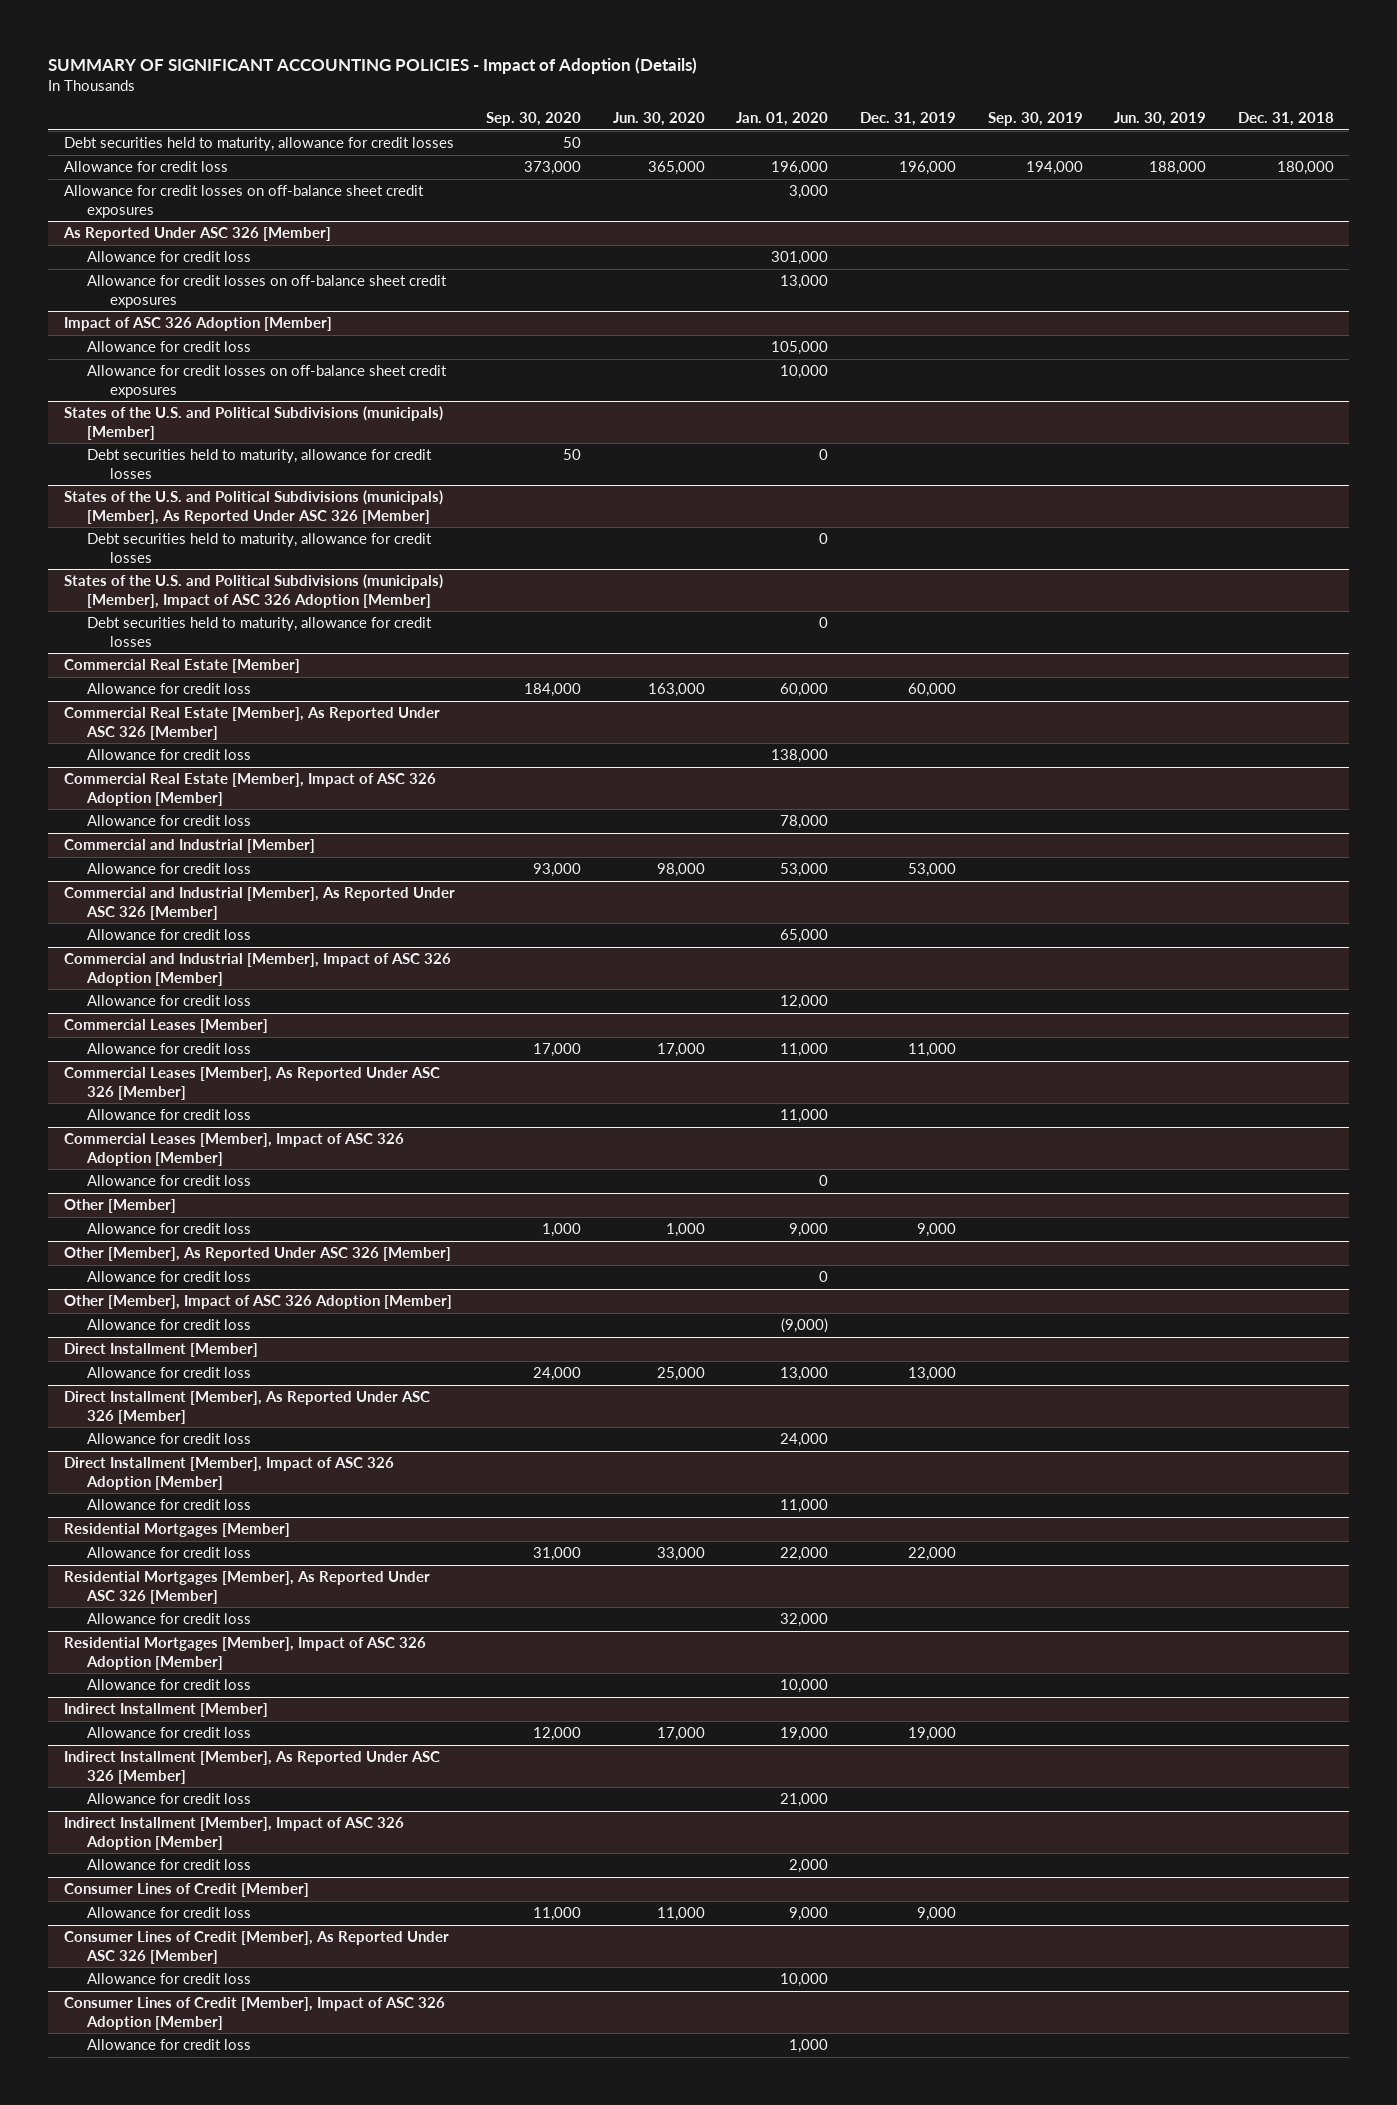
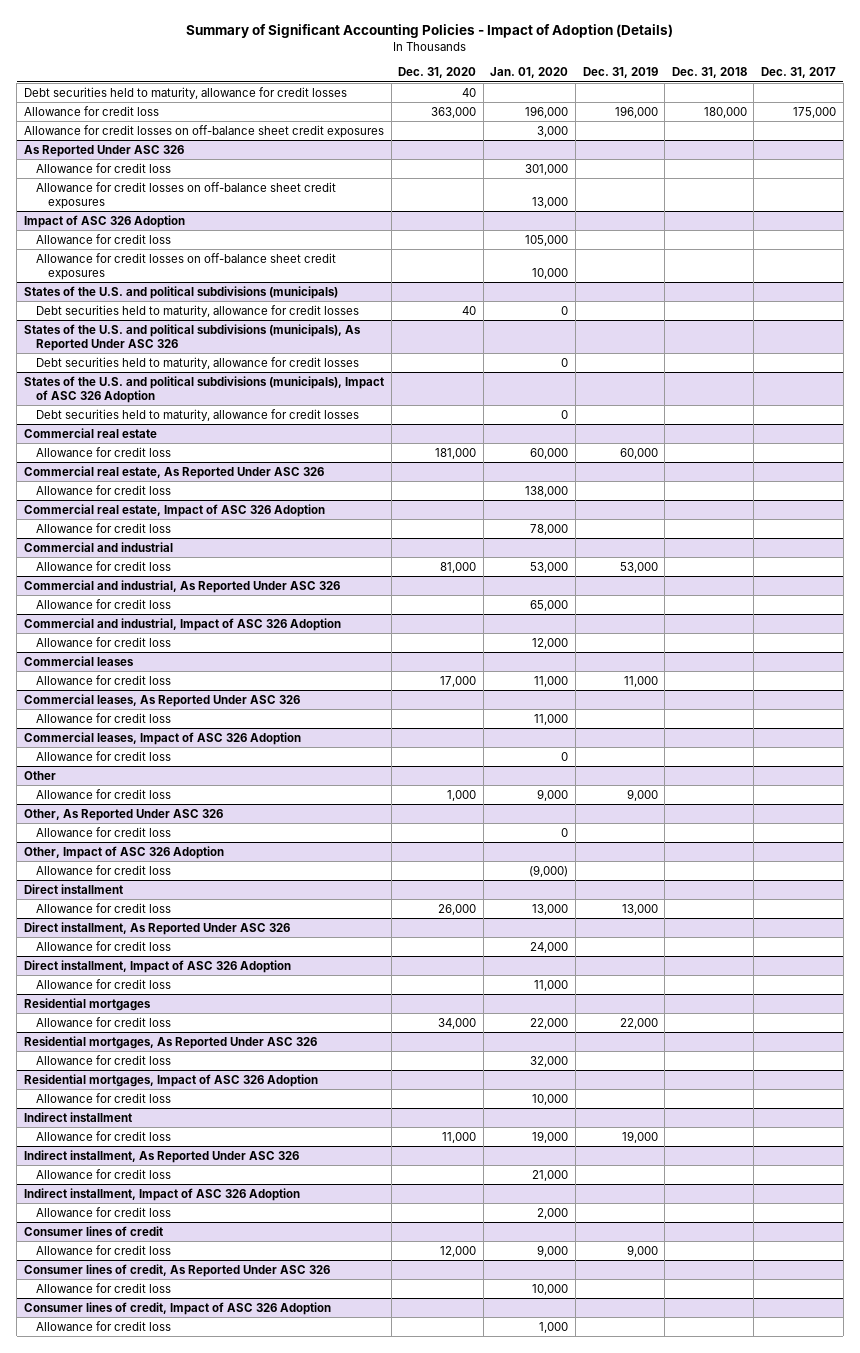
- SUMMARY OF SIGNIFICANT ACCOUNTING POLICIES - Impact of Adoption (Details)
+ Summary of Significant Accounting Policies - Impact of Adoption (Details)
- | Sep. 30, 2020 | Jun. 30, 2020 | Jan. 01, 2020 | Dec. 31, 2019 | Sep. 30, 2019 | Jun. 30, 2019 | Dec. 31, 2018
+ | Dec. 31, 2020 | Jan. 01, 2020 | Dec. 31, 2019 | Dec. 31, 2018 | Dec. 31, 2017
- As Reported Under ASC 326 [Member]
+ As Reported Under ASC 326
- Impact of ASC 326 Adoption [Member]
+ Impact of ASC 326 Adoption
- States of the U.S. and Political Subdivisions (municipals) [Member]
+ States of the U.S. and political subdivisions (municipals)
- States of the U.S. and Political Subdivisions (municipals) [Member], As Reported Under ASC 326 [Member]
+ States of the U.S. and political subdivisions (municipals), As Reported Under ASC 326
- States of the U.S. and Political Subdivisions (municipals) [Member], Impact of ASC 326 Adoption [Member]
+ States of the U.S. and political subdivisions (municipals), Impact of ASC 326 Adoption
- Commercial Real Estate [Member]
+ Commercial real estate
- Commercial Real Estate [Member], As Reported Under ASC 326 [Member]
+ Commercial real estate, As Reported Under ASC 326
- Commercial Real Estate [Member], Impact of ASC 326 Adoption [Member]
+ Commercial real estate, Impact of ASC 326 Adoption
- Commercial and Industrial [Member]
+ Commercial and industrial
- Commercial and Industrial [Member], As Reported Under ASC 326 [Member]
+ Commercial and industrial, As Reported Under ASC 326
- Commercial and Industrial [Member], Impact of ASC 326 Adoption [Member]
+ Commercial and industrial, Impact of ASC 326 Adoption
- Commercial Leases [Member]
+ Commercial leases
- Commercial Leases [Member], As Reported Under ASC 326 [Member]
+ Commercial leases, As Reported Under ASC 326
- Commercial Leases [Member], Impact of ASC 326 Adoption [Member]
+ Commercial leases, Impact of ASC 326 Adoption
- Other [Member]
+ Other
- Other [Member], As Reported Under ASC 326 [Member]
+ Other, As Reported Under ASC 326
- Other [Member], Impact of ASC 326 Adoption [Member]
+ Other, Impact of ASC 326 Adoption
- Direct Installment [Member]
+ Direct installment
- Direct Installment [Member], As Reported Under ASC 326 [Member]
+ Direct installment, As Reported Under ASC 326
- Direct Installment [Member], Impact of ASC 326 Adoption [Member]
+ Direct installment, Impact of ASC 326 Adoption
- Residential Mortgages [Member]
+ Residential mortgages
- Residential Mortgages [Member], As Reported Under ASC 326 [Member]
+ Residential mortgages, As Reported Under ASC 326
- Residential Mortgages [Member], Impact of ASC 326 Adoption [Member]
+ Residential mortgages, Impact of ASC 326 Adoption
- Indirect Installment [Member]
+ Indirect installment
- Indirect Installment [Member], As Reported Under ASC 326 [Member]
+ Indirect installment, As Reported Under ASC 326
- Indirect Installment [Member], Impact of ASC 326 Adoption [Member]
+ Indirect installment, Impact of ASC 326 Adoption
- Consumer Lines of Credit [Member]
+ Consumer lines of credit
- Consumer Lines of Credit [Member], As Reported Under ASC 326 [Member]
+ Consumer lines of credit, As Reported Under ASC 326
- Consumer Lines of Credit [Member], Impact of ASC 326 Adoption [Member]
+ Consumer lines of credit, Impact of ASC 326 Adoption

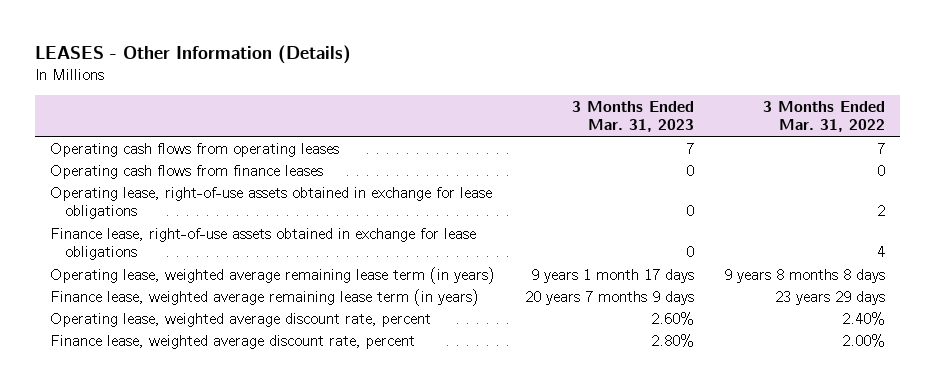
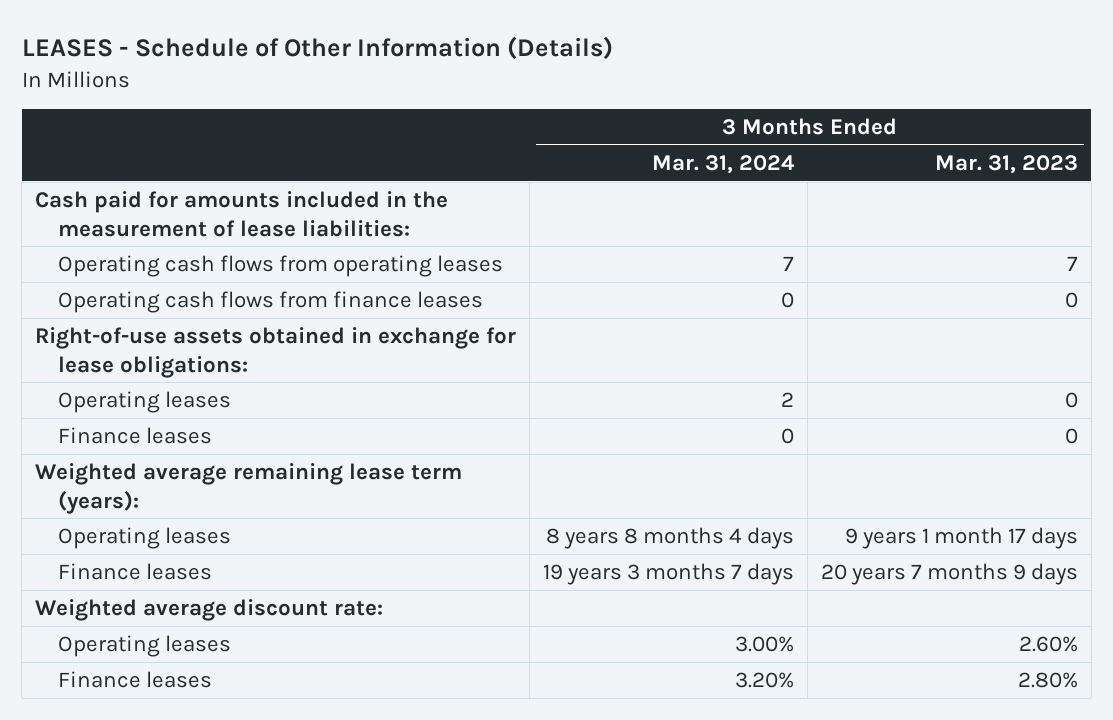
- LEASES - Other Information (Details)
+ LEASES - Schedule of Other Information (Details)
- | 3 Months Ended Mar. 31, 2023 | 3 Months Ended Mar. 31, 2022
+ | 3 Months Ended Mar. 31, 2024 | 3 Months Ended Mar. 31, 2023
+ Cash paid for amounts included in the measurement of lease liabilities:
- Operating lease, right-of-use assets obtained in exchange for lease obligations | 0 | 2
- Finance lease, right-of-use assets obtained in exchange for lease obligations | 0 | 4
- Operating lease, weighted average remaining lease term (in years) | 9 years 1 month 17 days | 9 years 8 months 8 days
- Finance lease, weighted average remaining lease term (in years) | 20 years 7 months 9 days | 23 years 29 days
- Operating lease, weighted average discount rate, percent | 2.60% | 2.40%
- Finance lease, weighted average discount rate, percent | 2.80% | 2.00%
+ Right-of-use assets obtained in exchange for lease obligations:
+ Operating leases | 2 | 0
+ Finance leases | 0 | 0
+ Weighted average remaining lease term (years):
+ Operating leases | 8 years 8 months 4 days | 9 years 1 month 17 days
+ Finance leases | 19 years 3 months 7 days | 20 years 7 months 9 days
+ Weighted average discount rate:
+ Operating leases | 3.00% | 2.60%
+ Finance leases | 3.20% | 2.80%

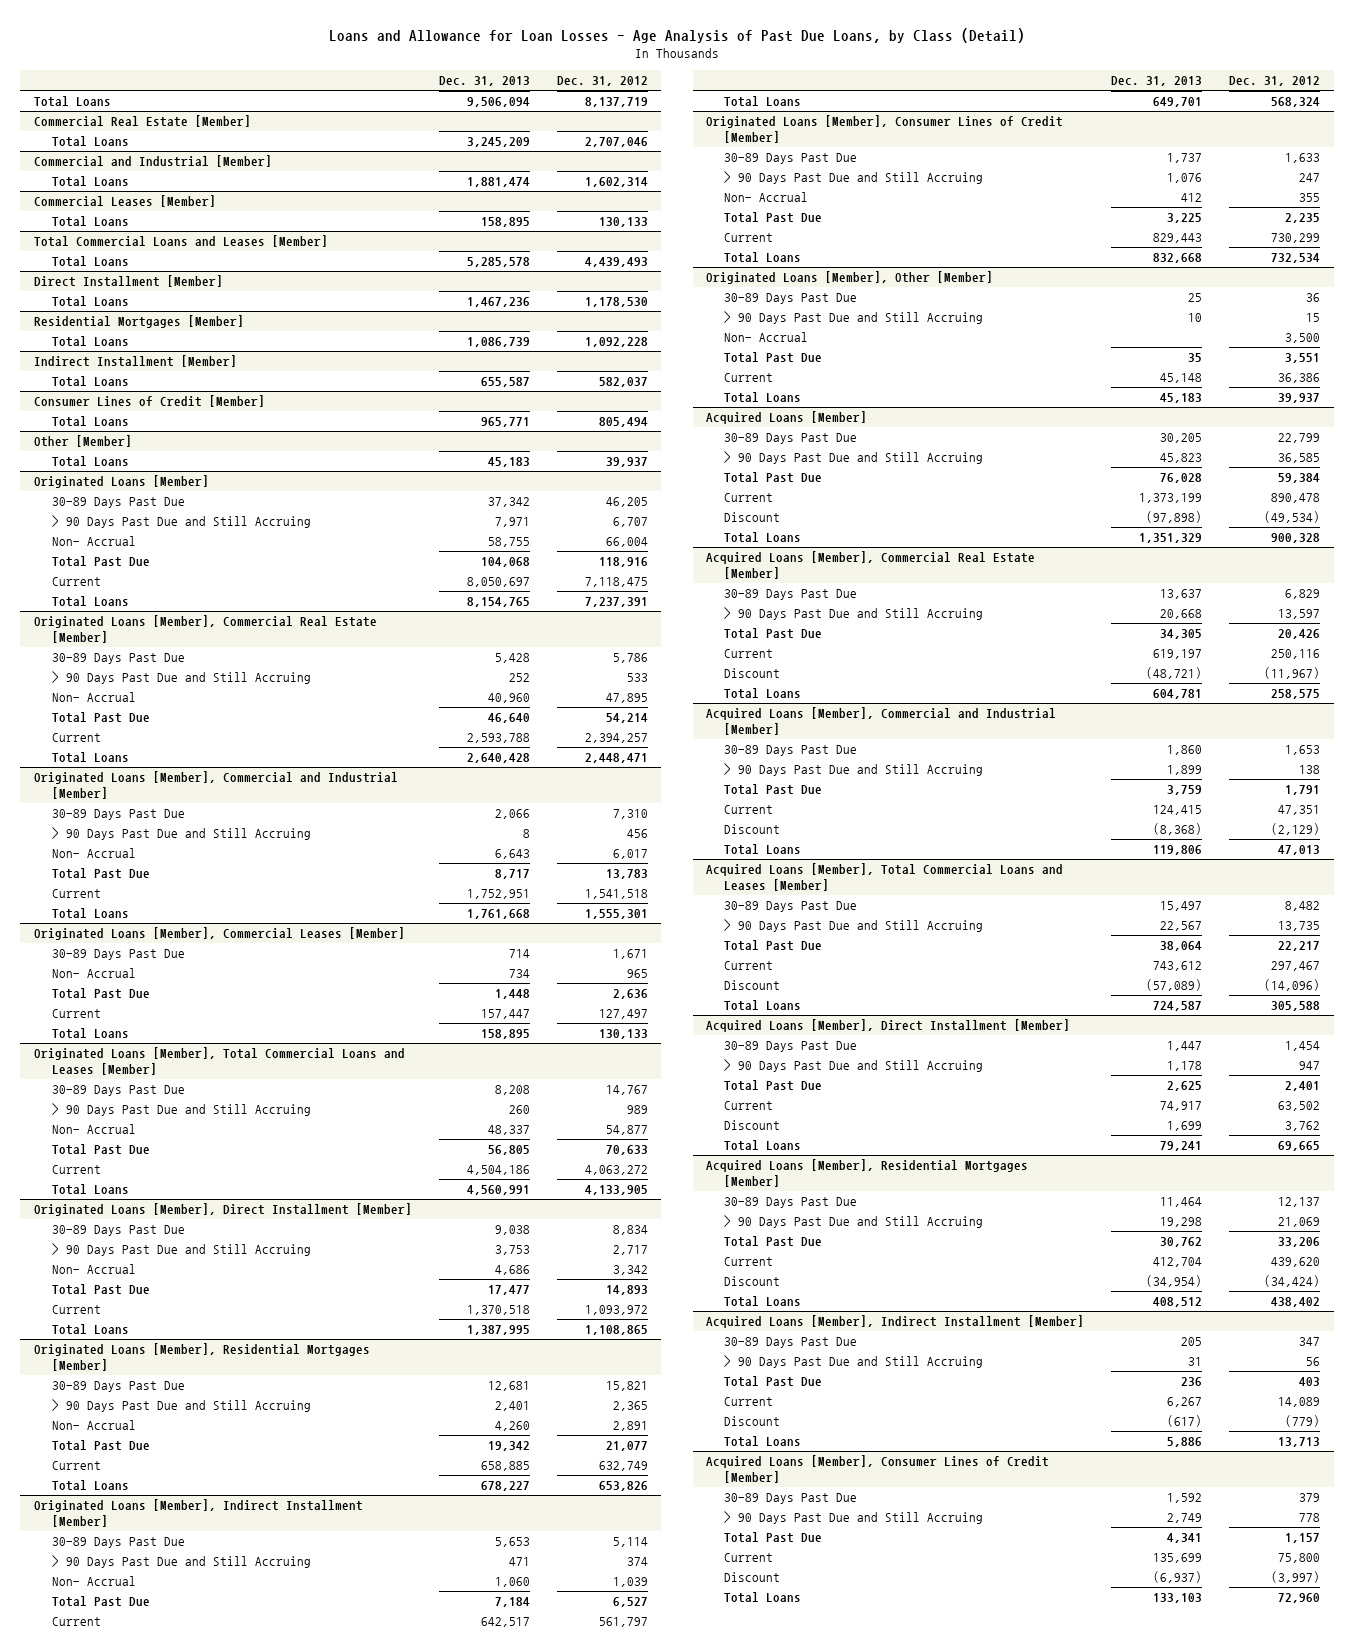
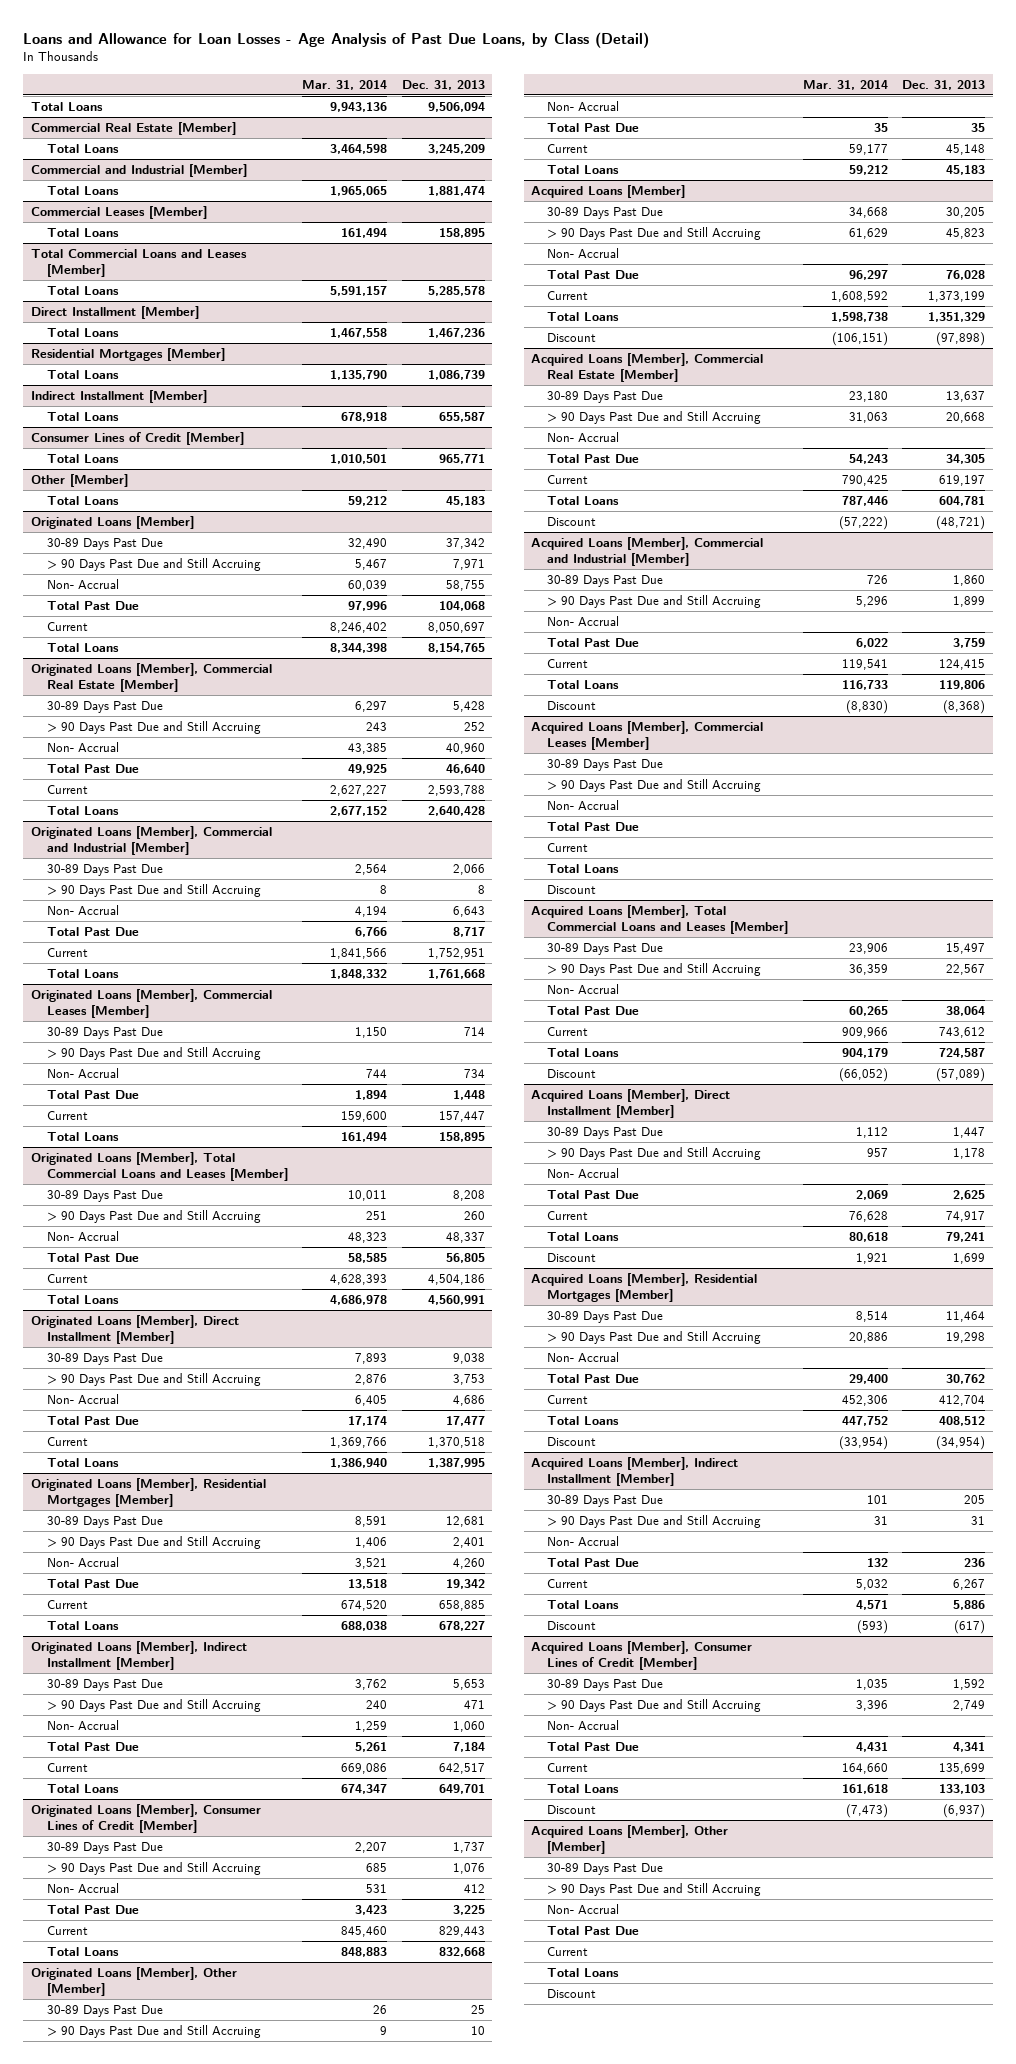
- | Dec. 31, 2013 | Dec. 31, 2012
+ | Mar. 31, 2014 | Dec. 31, 2013
@ Originated Loans [Member], Commercial Leases [Member]
+ > 90 Days Past Due and Still Accruing
@ Acquired Loans [Member]
+ Non- Accrual
moved down: Discount | (106,151) | (97,898)
@ Acquired Loans [Member], Commercial Real Estate [Member]
+ Non- Accrual
moved down: Discount | (57,222) | (48,721)
@ Acquired Loans [Member], Commercial and Industrial [Member]
+ Non- Accrual
moved down: Discount | (8,830) | (8,368)
+ Acquired Loans [Member], Commercial Leases [Member]
+ 30-89 Days Past Due
+ > 90 Days Past Due and Still Accruing
+ Non- Accrual
+ Total Past Due
+ Current
+ Total Loans
+ Discount
@ Acquired Loans [Member], Total Commercial Loans and Leases [Member]
+ Non- Accrual
moved down: Discount | (66,052) | (57,089)
@ Acquired Loans [Member], Direct Installment [Member]
+ Non- Accrual
moved down: Discount | 1,921 | 1,699
@ Acquired Loans [Member], Residential Mortgages [Member]
+ Non- Accrual
moved down: Discount | (33,954) | (34,954)
@ Acquired Loans [Member], Indirect Installment [Member]
+ Non- Accrual
moved down: Discount | (593) | (617)
@ Acquired Loans [Member], Consumer Lines of Credit [Member]
+ Non- Accrual
moved down: Discount | (7,473) | (6,937)
+ Acquired Loans [Member], Other [Member]
+ 30-89 Days Past Due
+ > 90 Days Past Due and Still Accruing
+ Non- Accrual
+ Total Past Due
+ Current
+ Total Loans
+ Discount

